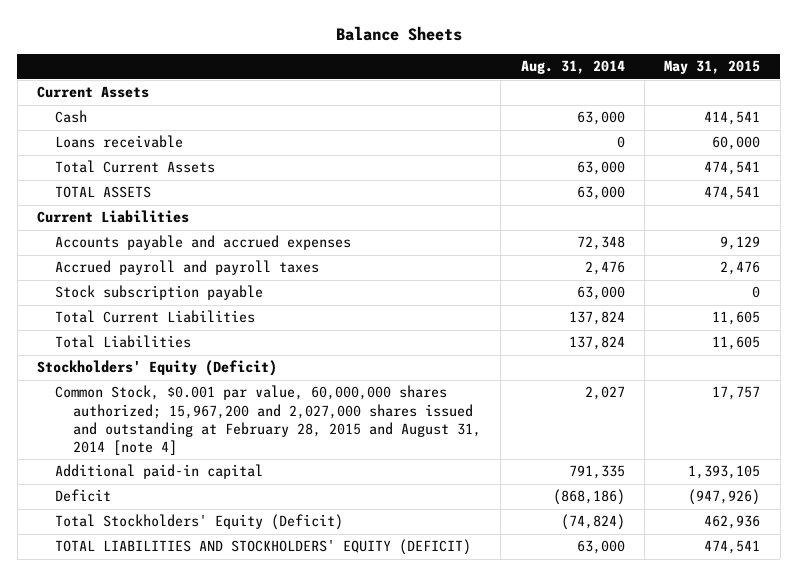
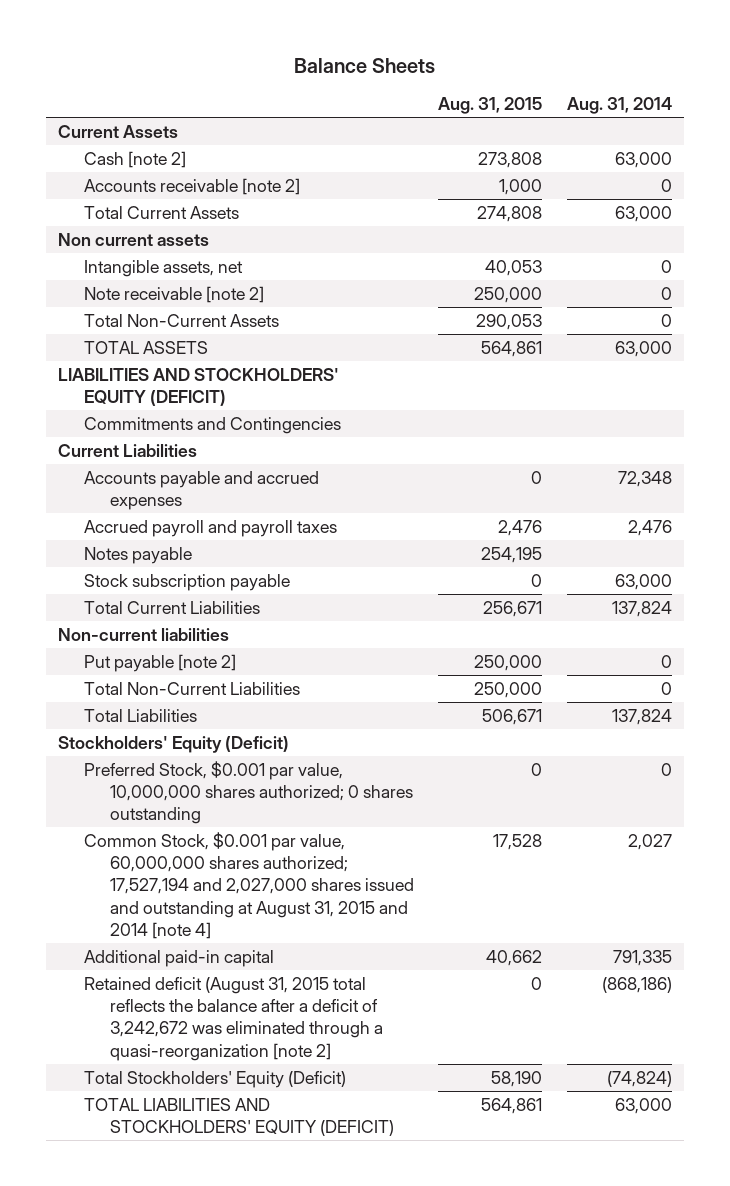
- | Aug. 31, 2014 | May 31, 2015
+ | Aug. 31, 2015 | Aug. 31, 2014
- Cash | 63,000 | 414,541
- Loans receivable | 0 | 60,000
+ Cash [note 2] | 273,808 | 63,000
+ Accounts receivable [note 2] | 1,000 | 0
+ Non current assets
+ Intangible assets, net | 40,053 | 0
+ Note receivable [note 2] | 250,000 | 0
+ Total Non-Current Assets | 290,053 | 0
+ LIABILITIES AND STOCKHOLDERS' EQUITY (DEFICIT)
+ Commitments and Contingencies
+ Notes payable | 254,195 |
+ Non-current liabilities
+ Put payable [note 2] | 250,000 | 0
+ Total Non-Current Liabilities | 250,000 | 0
- Common Stock, $0.001 par value, 60,000,000 shares authorized; 15,967,200 and 2,027,000 shares issued and outstanding at February 28, 2015 and August 31, 2014 [note 4] | 2,027 | 17,757
+ Preferred Stock, $0.001 par value, 10,000,000 shares authorized; 0 shares outstanding | 0 | 0
+ Common Stock, $0.001 par value, 60,000,000 shares authorized; 17,527,194 and 2,027,000 shares issued and outstanding at August 31, 2015 and 2014 [note 4] | 17,528 | 2,027
- Deficit | (868,186) | (947,926)
+ Retained deficit (August 31, 2015 total reflects the balance after a deficit of 3,242,672 was eliminated through a quasi-reorganization [note 2] | 0 | (868,186)

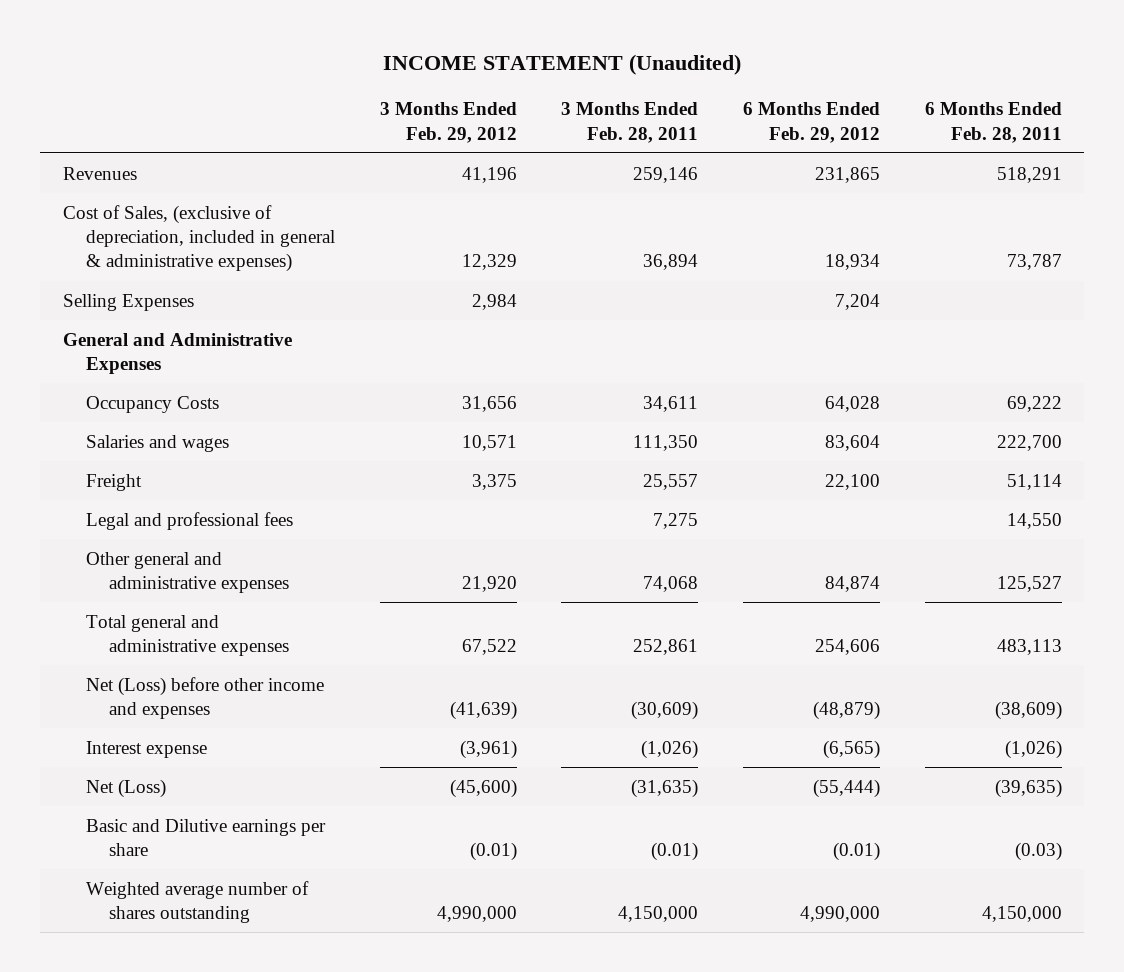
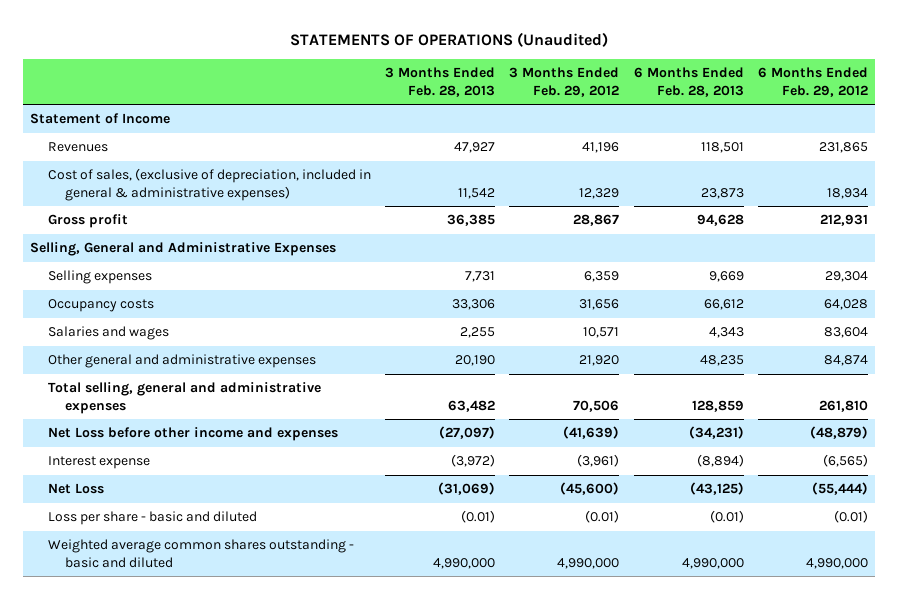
- INCOME STATEMENT (Unaudited)
+ STATEMENTS OF OPERATIONS (Unaudited)
- | 3 Months Ended Feb. 29, 2012 | 3 Months Ended Feb. 28, 2011 | 6 Months Ended Feb. 29, 2012 | 6 Months Ended Feb. 28, 2011
+ | 3 Months Ended Feb. 28, 2013 | 3 Months Ended Feb. 29, 2012 | 6 Months Ended Feb. 28, 2013 | 6 Months Ended Feb. 29, 2012
+ Statement of Income
- Cost of Sales, (exclusive of depreciation, included in general & administrative expenses) | 12,329 | 36,894 | 18,934 | 73,787
- Selling Expenses | 2,984 | | 7,204 |
- General and Administrative Expenses
- Occupancy Costs | 31,656 | 34,611 | 64,028 | 69,222
+ Cost of sales, (exclusive of depreciation, included in general & administrative expenses) | 11,542 | 12,329 | 23,873 | 18,934
+ Gross profit | 36,385 | 28,867 | 94,628 | 212,931
+ Selling, General and Administrative Expenses
+ Selling expenses | 7,731 | 6,359 | 9,669 | 29,304
+ Occupancy costs | 33,306 | 31,656 | 66,612 | 64,028
- Freight | 3,375 | 25,557 | 22,100 | 51,114
- Legal and professional fees | | 7,275 | | 14,550
- Total general and administrative expenses | 67,522 | 252,861 | 254,606 | 483,113
- Net (Loss) before other income and expenses | (41,639) | (30,609) | (48,879) | (38,609)
+ Total selling, general and administrative expenses | 63,482 | 70,506 | 128,859 | 261,810
+ Net Loss before other income and expenses | (27,097) | (41,639) | (34,231) | (48,879)
- Net (Loss) | (45,600) | (31,635) | (55,444) | (39,635)
- Basic and Dilutive earnings per share | (0.01) | (0.01) | (0.01) | (0.03)
- Weighted average number of shares outstanding | 4,990,000 | 4,150,000 | 4,990,000 | 4,150,000
+ Net Loss | (31,069) | (45,600) | (43,125) | (55,444)
+ Loss per share - basic and diluted | (0.01) | (0.01) | (0.01) | (0.01)
+ Weighted average common shares outstanding - basic and diluted | 4,990,000 | 4,990,000 | 4,990,000 | 4,990,000

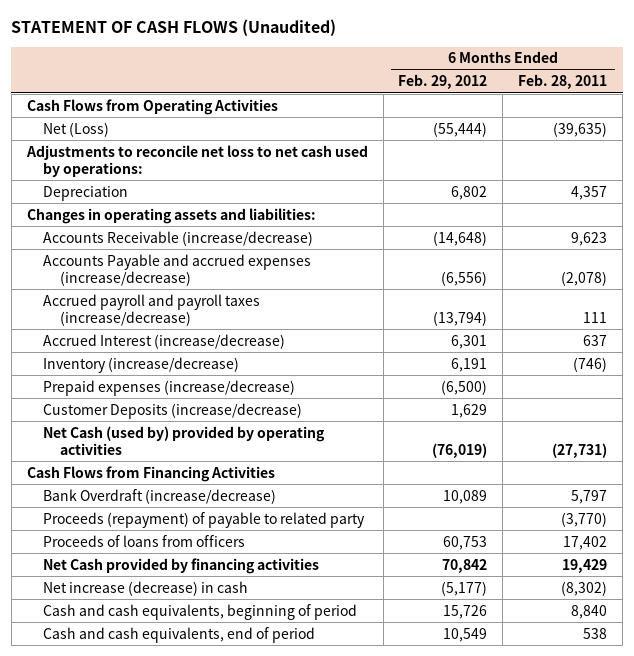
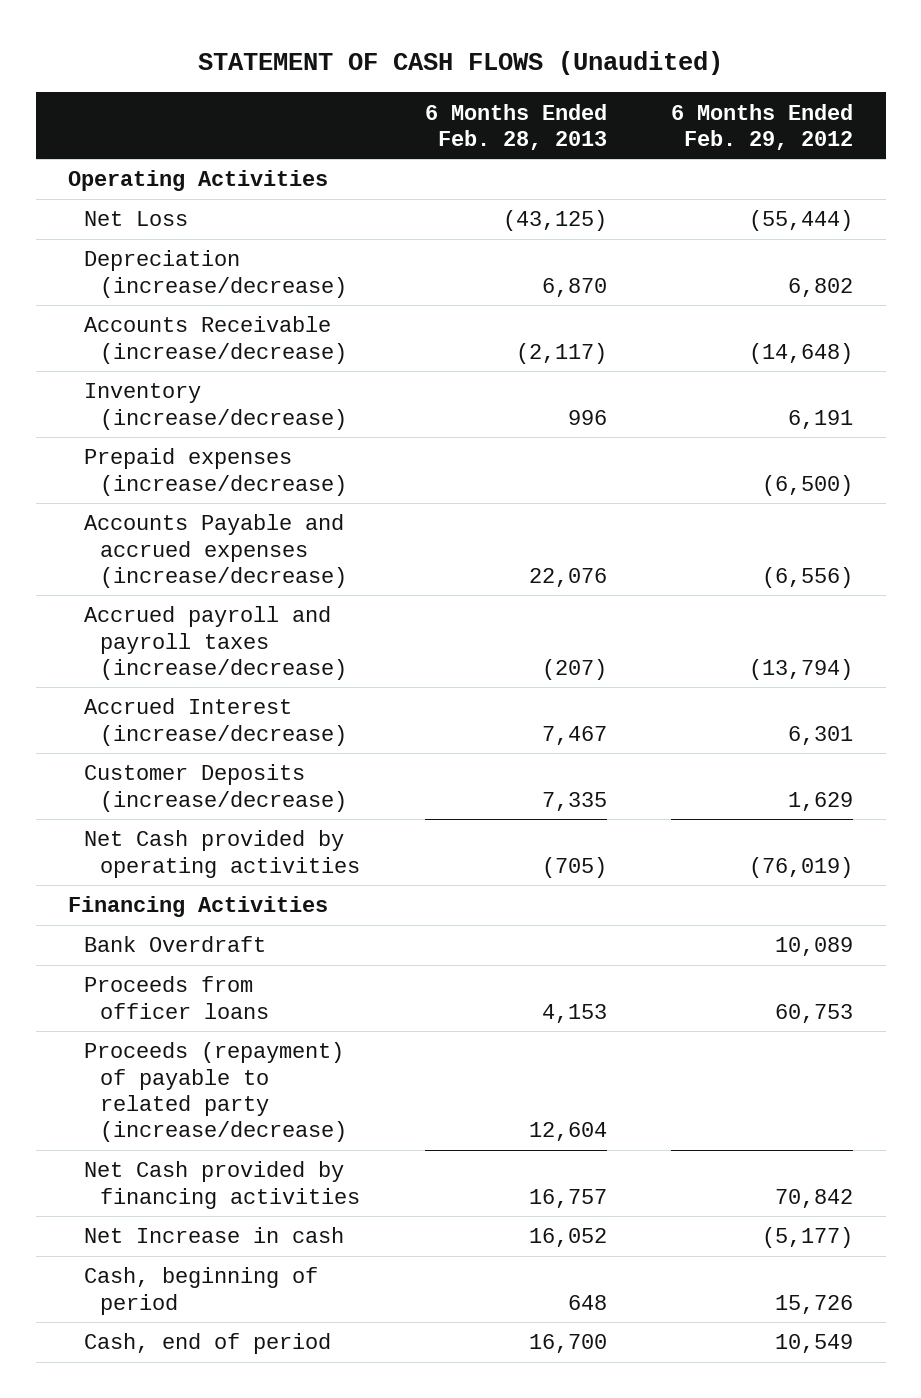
- | 6 Months Ended Feb. 29, 2012 | 6 Months Ended Feb. 28, 2011
+ | 6 Months Ended Feb. 28, 2013 | 6 Months Ended Feb. 29, 2012
- Cash Flows from Operating Activities
- Net (Loss) | (55,444) | (39,635)
- Adjustments to reconcile net loss to net cash used by operations:
- Depreciation | 6,802 | 4,357
- Changes in operating assets and liabilities:
+ Operating Activities
+ Net Loss | (43,125) | (55,444)
+ Depreciation (increase/decrease) | 6,870 | 6,802
moved up: Inventory (increase/decrease) | 996 | 6,191
moved up: Prepaid expenses (increase/decrease) | | (6,500)
- Net Cash (used by) provided by operating activities | (76,019) | (27,731)
- Cash Flows from Financing Activities
- Bank Overdraft (increase/decrease) | 10,089 | 5,797
- Proceeds (repayment) of payable to related party | | (3,770)
- Proceeds of loans from officers | 60,753 | 17,402
+ Net Cash provided by operating activities | (705) | (76,019)
+ Financing Activities
+ Bank Overdraft | | 10,089
+ Proceeds from officer loans | 4,153 | 60,753
+ Proceeds (repayment) of payable to related party (increase/decrease) | 12,604 |
- Net increase (decrease) in cash | (5,177) | (8,302)
- Cash and cash equivalents, beginning of period | 15,726 | 8,840
- Cash and cash equivalents, end of period | 10,549 | 538
+ Net Increase in cash | 16,052 | (5,177)
+ Cash, beginning of period | 648 | 15,726
+ Cash, end of period | 16,700 | 10,549

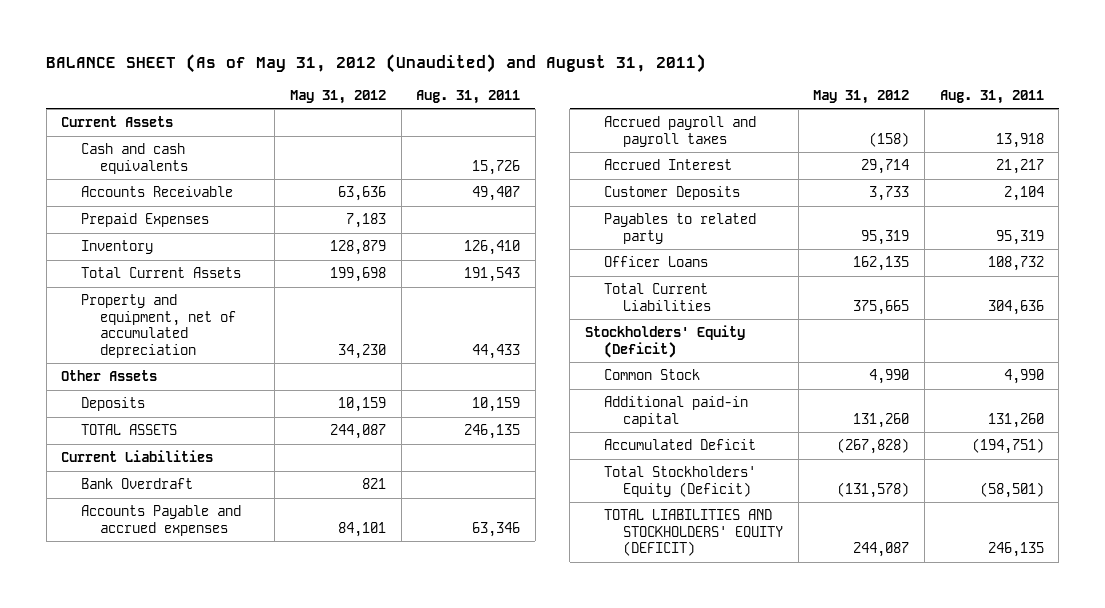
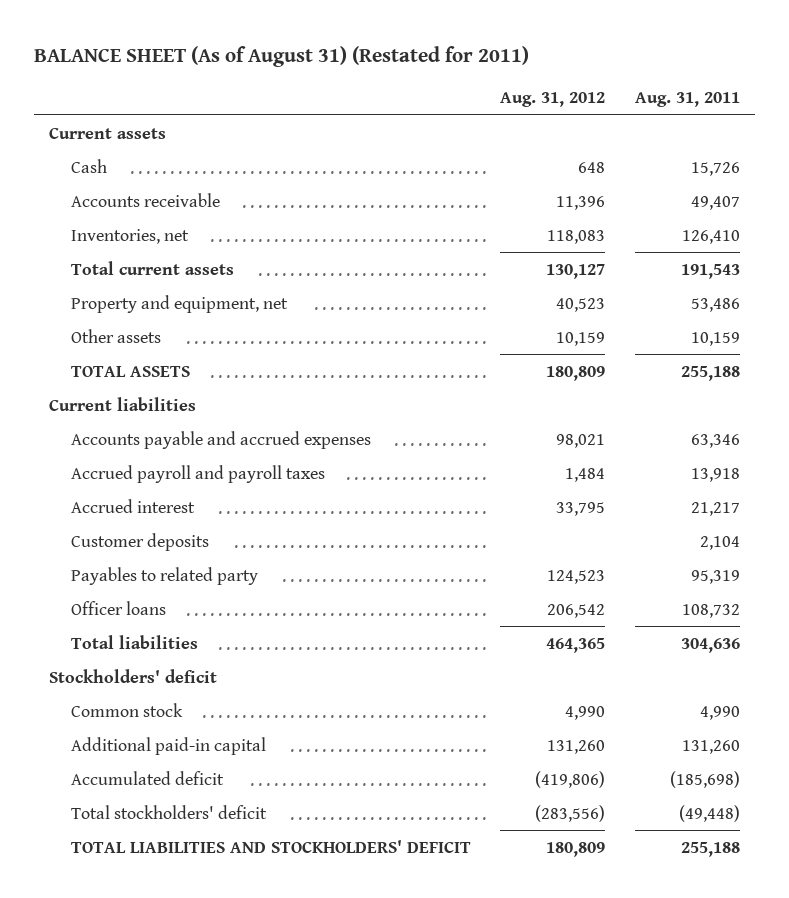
- BALANCE SHEET (As of May 31, 2012 (Unaudited) and August 31, 2011)
+ BALANCE SHEET (As of August 31) (Restated for 2011)
- | May 31, 2012 | Aug. 31, 2011
+ | Aug. 31, 2012 | Aug. 31, 2011
- Current Assets
- Cash and cash equivalents | | 15,726
- Accounts Receivable | 63,636 | 49,407
- Prepaid Expenses | 7,183 |
- Inventory | 128,879 | 126,410
- Total Current Assets | 199,698 | 191,543
- Property and equipment, net of accumulated depreciation | 34,230 | 44,433
- Other Assets
- Deposits | 10,159 | 10,159
- TOTAL ASSETS | 244,087 | 246,135
- Current Liabilities
- Bank Overdraft | 821 |
- Accounts Payable and accrued expenses | 84,101 | 63,346
+ Current assets
+ Cash | 648 | 15,726
+ Accounts receivable | 11,396 | 49,407
+ Inventories, net | 118,083 | 126,410
+ Total current assets | 130,127 | 191,543
+ Property and equipment, net | 40,523 | 53,486
+ Other assets | 10,159 | 10,159
+ TOTAL ASSETS | 180,809 | 255,188
+ Current liabilities
+ Accounts payable and accrued expenses | 98,021 | 63,346
- Accrued Interest | 29,714 | 21,217
- Customer Deposits | 3,733 | 2,104
+ Accrued interest | 33,795 | 21,217
+ Customer deposits | | 2,104
- Officer Loans | 162,135 | 108,732
- Total Current Liabilities | 375,665 | 304,636
- Stockholders' Equity (Deficit)
- Common Stock | 4,990 | 4,990
+ Officer loans | 206,542 | 108,732
+ Total liabilities | 464,365 | 304,636
+ Stockholders' deficit
+ Common stock | 4,990 | 4,990
- Accumulated Deficit | (267,828) | (194,751)
- Total Stockholders' Equity (Deficit) | (131,578) | (58,501)
- TOTAL LIABILITIES AND STOCKHOLDERS' EQUITY (DEFICIT) | 244,087 | 246,135
+ Accumulated deficit | (419,806) | (185,698)
+ Total stockholders' deficit | (283,556) | (49,448)
+ TOTAL LIABILITIES AND STOCKHOLDERS' DEFICIT | 180,809 | 255,188

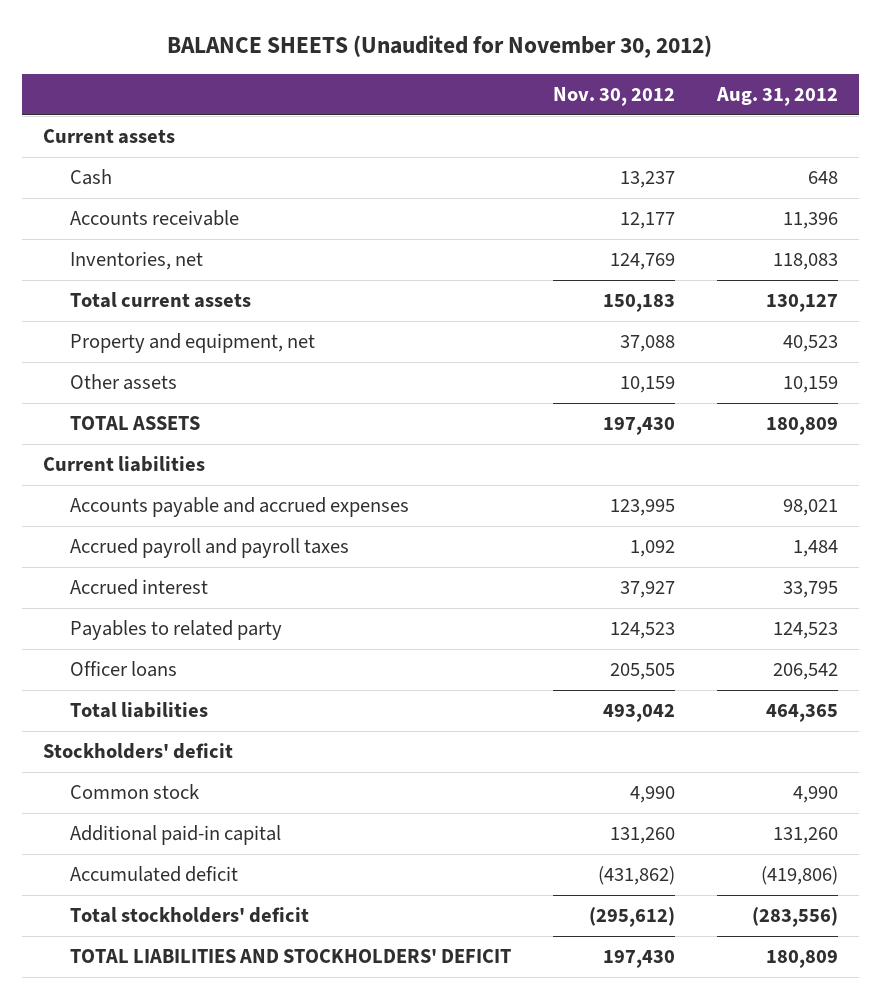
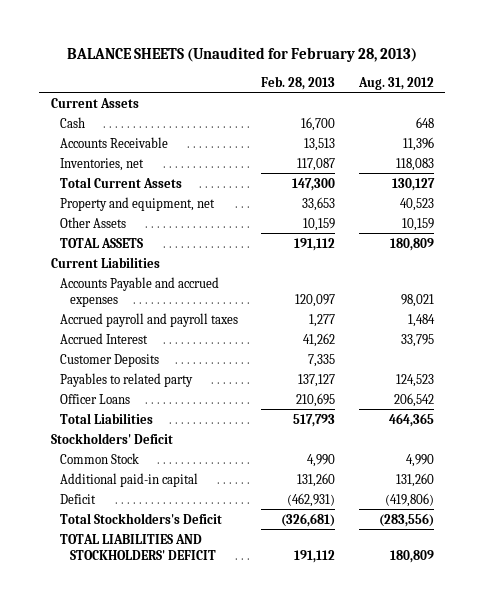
- BALANCE SHEETS (Unaudited for November 30, 2012)
+ BALANCE SHEETS (Unaudited for February 28, 2013)
- | Nov. 30, 2012 | Aug. 31, 2012
+ | Feb. 28, 2013 | Aug. 31, 2012
- Current assets
+ Current Assets
- Accounts receivable | 12,177 | 11,396
+ Accounts Receivable | 13,513 | 11,396
- Total current assets | 150,183 | 130,127
+ Total Current Assets | 147,300 | 130,127
- Other assets | 10,159 | 10,159
+ Other Assets | 10,159 | 10,159
- Current liabilities
- Accounts payable and accrued expenses | 123,995 | 98,021
+ Current Liabilities
+ Accounts Payable and accrued expenses | 120,097 | 98,021
- Accrued interest | 37,927 | 33,795
+ Accrued Interest | 41,262 | 33,795
+ Customer Deposits | 7,335 |
- Officer loans | 205,505 | 206,542
- Total liabilities | 493,042 | 464,365
- Stockholders' deficit
- Common stock | 4,990 | 4,990
+ Officer Loans | 210,695 | 206,542
+ Total Liabilities | 517,793 | 464,365
+ Stockholders' Deficit
+ Common Stock | 4,990 | 4,990
- Accumulated deficit | (431,862) | (419,806)
- Total stockholders' deficit | (295,612) | (283,556)
+ Deficit | (462,931) | (419,806)
+ Total Stockholders's Deficit | (326,681) | (283,556)

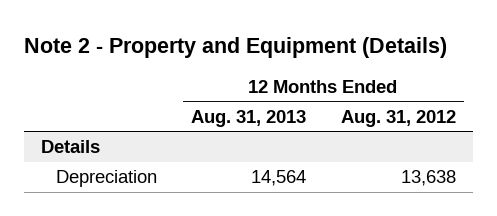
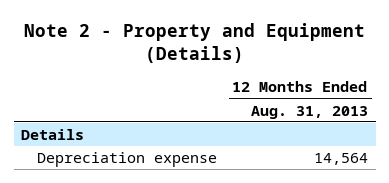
- | 12 Months Ended Aug. 31, 2013 | 12 Months Ended Aug. 31, 2012
+ | 12 Months Ended Aug. 31, 2013
- Depreciation | 14,564 | 13,638
+ Depreciation expense | 14,564

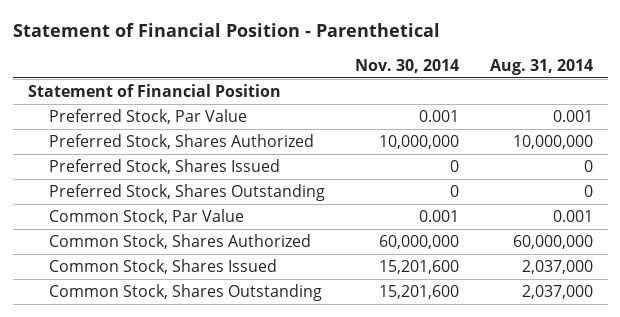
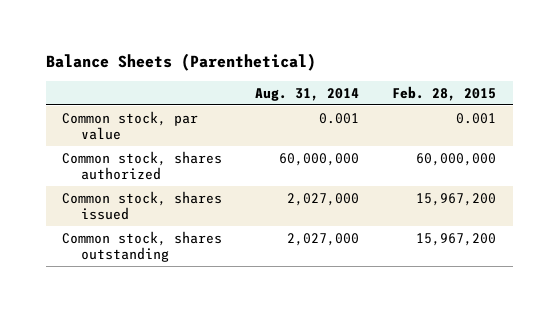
- Statement of Financial Position - Parenthetical
+ Balance Sheets (Parenthetical)
- | Nov. 30, 2014 | Aug. 31, 2014
+ | Aug. 31, 2014 | Feb. 28, 2015
- Statement of Financial Position
- Preferred Stock, Par Value | 0.001 | 0.001
- Preferred Stock, Shares Authorized | 10,000,000 | 10,000,000
- Preferred Stock, Shares Issued | 0 | 0
- Preferred Stock, Shares Outstanding | 0 | 0
- Common Stock, Par Value | 0.001 | 0.001
- Common Stock, Shares Authorized | 60,000,000 | 60,000,000
- Common Stock, Shares Issued | 15,201,600 | 2,037,000
- Common Stock, Shares Outstanding | 15,201,600 | 2,037,000
+ Common stock, par value | 0.001 | 0.001
+ Common stock, shares authorized | 60,000,000 | 60,000,000
+ Common stock, shares issued | 2,027,000 | 15,967,200
+ Common stock, shares outstanding | 2,027,000 | 15,967,200

